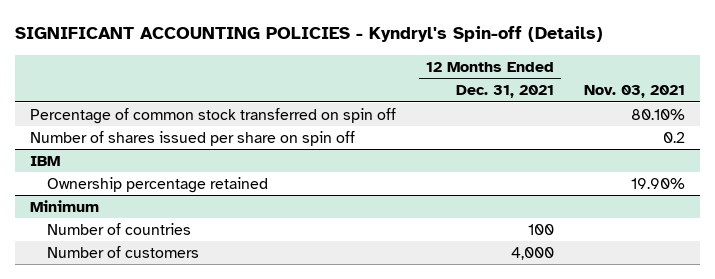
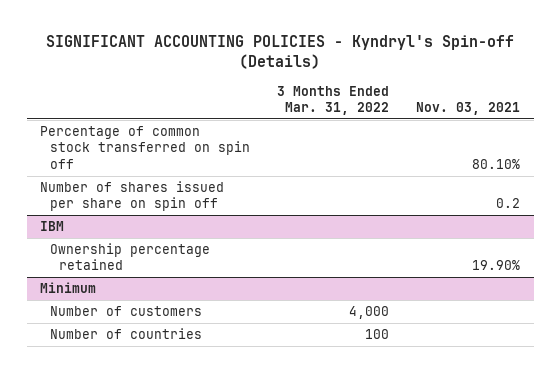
- | 12 Months Ended Dec. 31, 2021 | Nov. 03, 2021
+ | 3 Months Ended Mar. 31, 2022 | Nov. 03, 2021
@ Minimum
moved down: Number of countries | 100 |

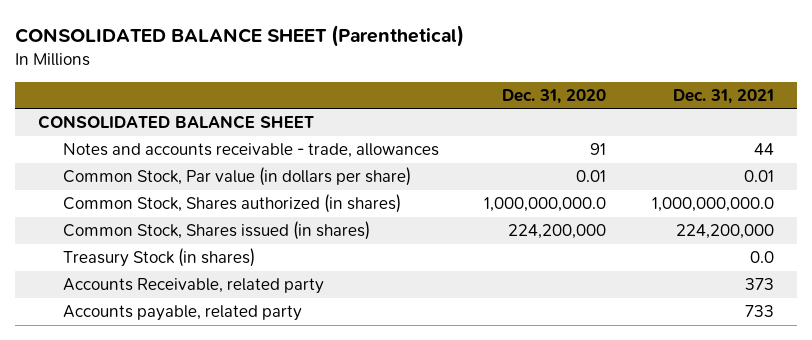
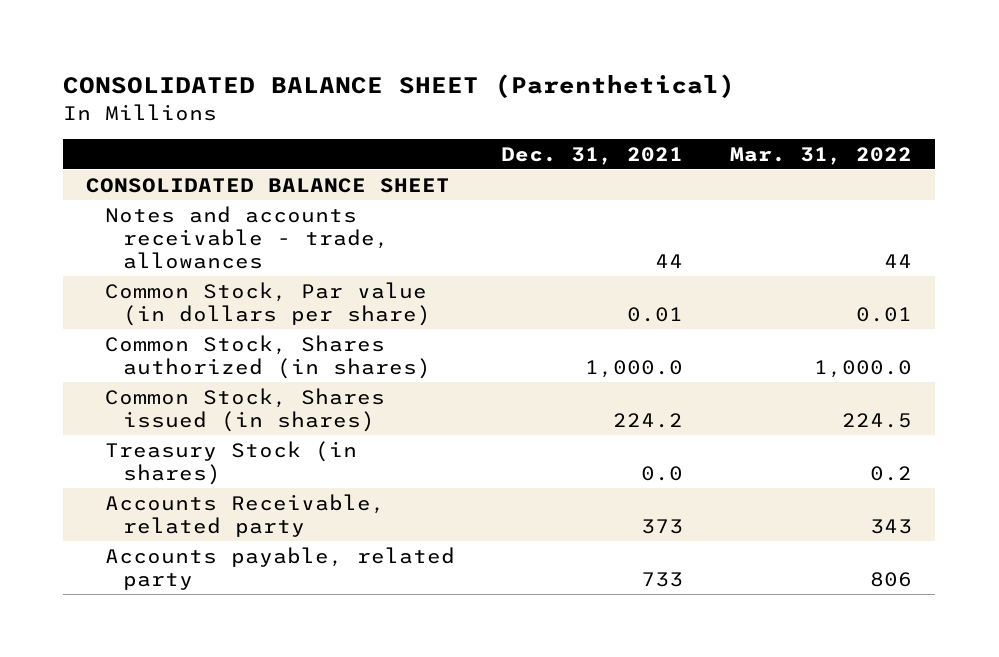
- | Dec. 31, 2020 | Dec. 31, 2021
+ | Dec. 31, 2021 | Mar. 31, 2022
- Common Stock, Shares authorized (in shares) | 1,000,000,000.0 | 1,000,000,000.0
- Common Stock, Shares issued (in shares) | 224,200,000 | 224,200,000
+ Common Stock, Shares authorized (in shares) | 1,000.0 | 1,000.0
+ Common Stock, Shares issued (in shares) | 224.2 | 224.5

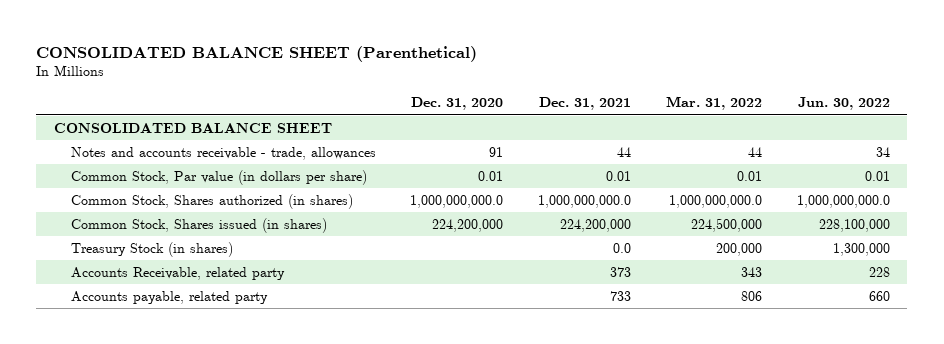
- | Dec. 31, 2021 | Mar. 31, 2022
+ | Dec. 31, 2020 | Dec. 31, 2021 | Mar. 31, 2022 | Jun. 30, 2022
- Common Stock, Shares authorized (in shares) | 1,000.0 | 1,000.0
- Common Stock, Shares issued (in shares) | 224.2 | 224.5
- Treasury Stock (in shares) | 0.0 | 0.2
+ Common Stock, Shares authorized (in shares) | 1,000,000,000.0 | 1,000,000,000.0 | 1,000,000,000.0 | 1,000,000,000.0
+ Common Stock, Shares issued (in shares) | 224,200,000 | 224,200,000 | 224,500,000 | 228,100,000
+ Treasury Stock (in shares) | | 0.0 | 200,000 | 1,300,000

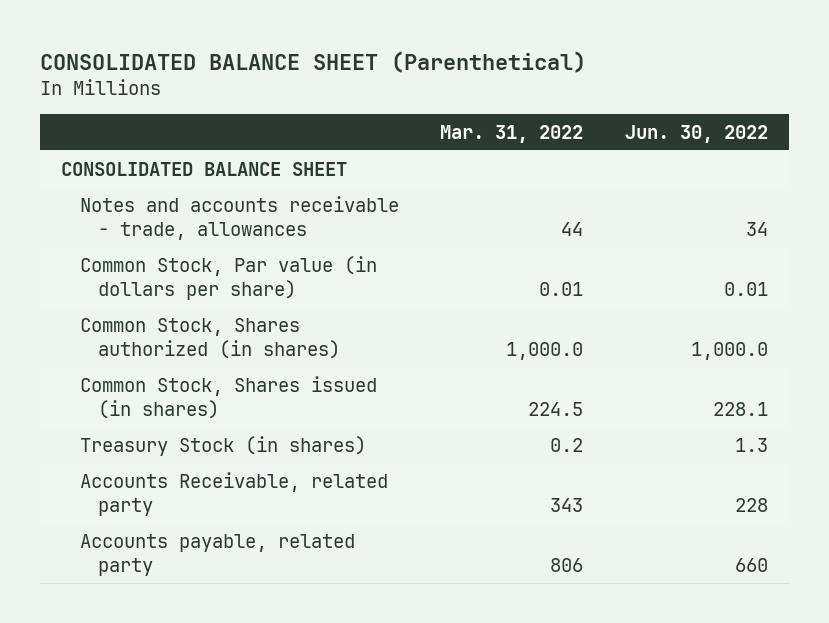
- | Dec. 31, 2020 | Dec. 31, 2021 | Mar. 31, 2022 | Jun. 30, 2022
+ | Mar. 31, 2022 | Jun. 30, 2022
- Common Stock, Shares authorized (in shares) | 1,000,000,000.0 | 1,000,000,000.0 | 1,000,000,000.0 | 1,000,000,000.0
- Common Stock, Shares issued (in shares) | 224,200,000 | 224,200,000 | 224,500,000 | 228,100,000
- Treasury Stock (in shares) | | 0.0 | 200,000 | 1,300,000
+ Common Stock, Shares authorized (in shares) | 1,000.0 | 1,000.0
+ Common Stock, Shares issued (in shares) | 224.5 | 228.1
+ Treasury Stock (in shares) | 0.2 | 1.3

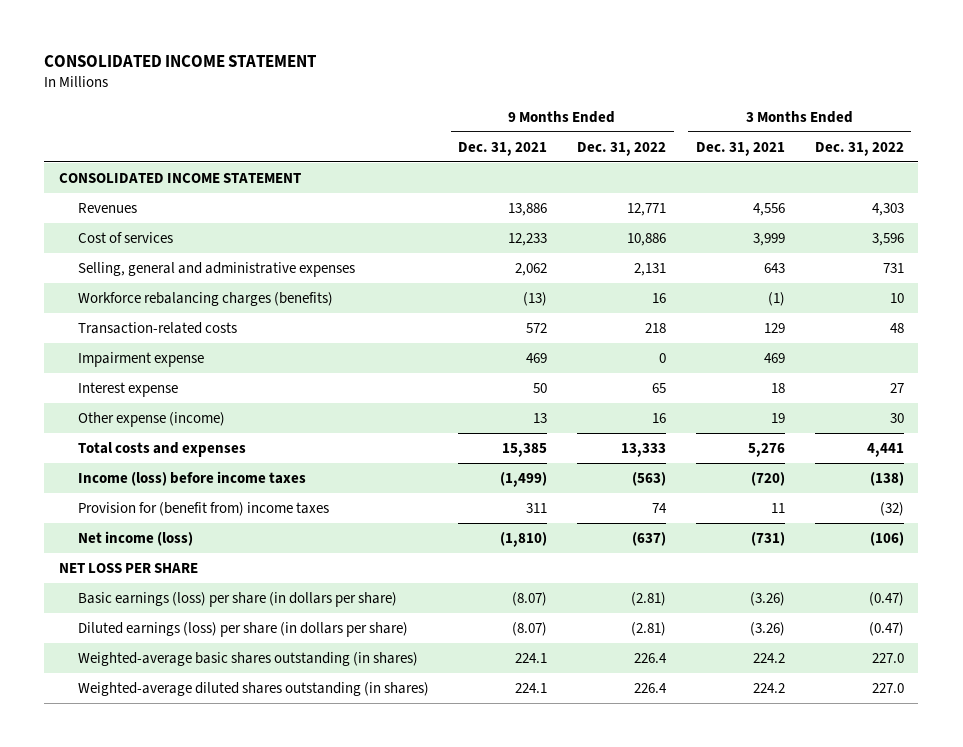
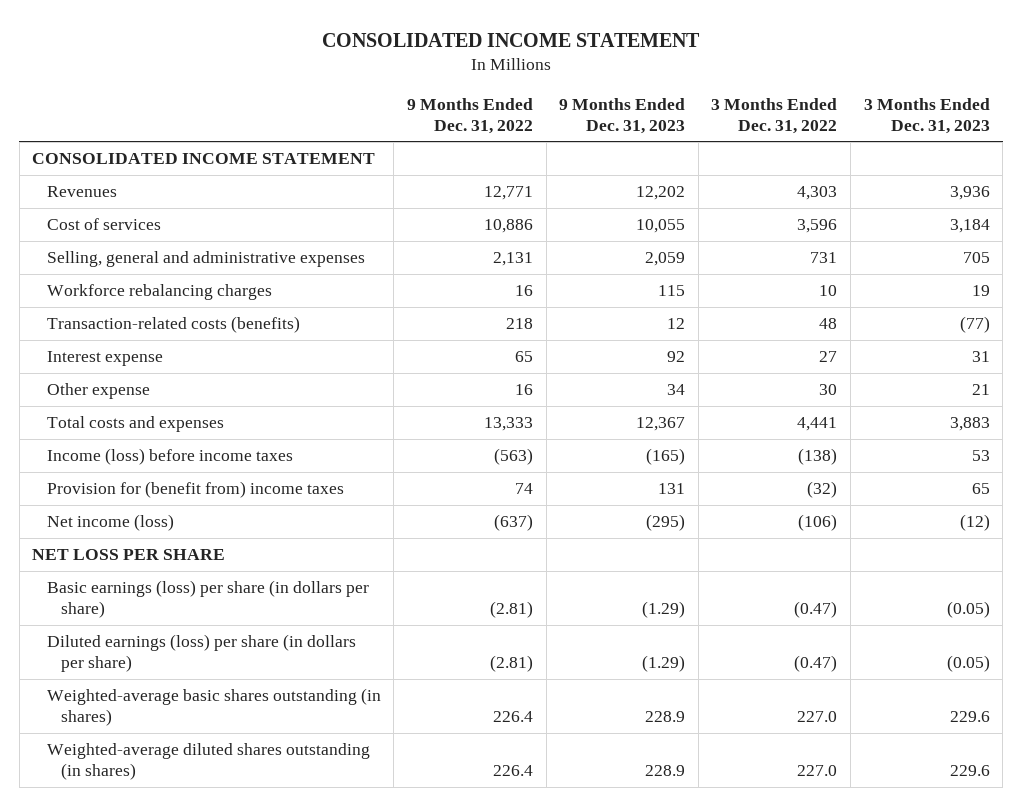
- | 9 Months Ended Dec. 31, 2021 | 9 Months Ended Dec. 31, 2022 | 3 Months Ended Dec. 31, 2021 | 3 Months Ended Dec. 31, 2022
+ | 9 Months Ended Dec. 31, 2022 | 9 Months Ended Dec. 31, 2023 | 3 Months Ended Dec. 31, 2022 | 3 Months Ended Dec. 31, 2023
- Workforce rebalancing charges (benefits) | (13) | 16 | (1) | 10
- Transaction-related costs | 572 | 218 | 129 | 48
- Impairment expense | 469 | 0 | 469 |
+ Workforce rebalancing charges | 16 | 115 | 10 | 19
+ Transaction-related costs (benefits) | 218 | 12 | 48 | (77)
- Other expense (income) | 13 | 16 | 19 | 30
+ Other expense | 16 | 34 | 30 | 21

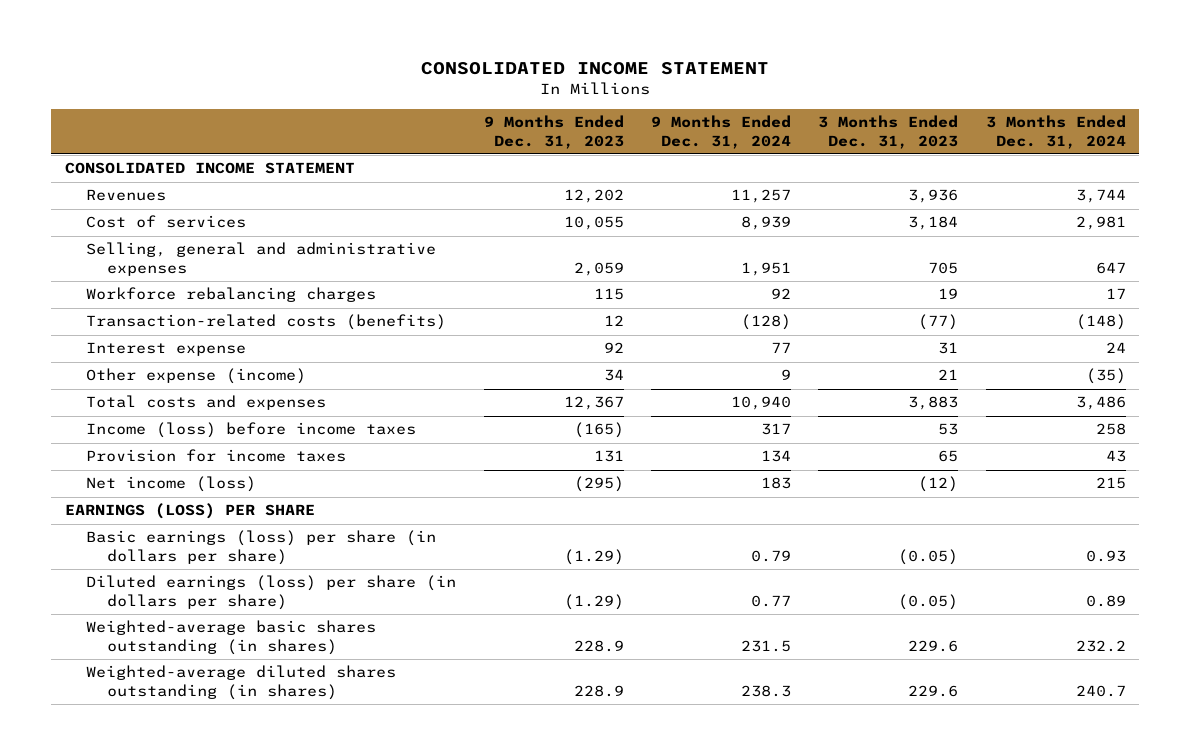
- | 9 Months Ended Dec. 31, 2022 | 9 Months Ended Dec. 31, 2023 | 3 Months Ended Dec. 31, 2022 | 3 Months Ended Dec. 31, 2023
+ | 9 Months Ended Dec. 31, 2023 | 9 Months Ended Dec. 31, 2024 | 3 Months Ended Dec. 31, 2023 | 3 Months Ended Dec. 31, 2024
- Other expense | 16 | 34 | 30 | 21
+ Other expense (income) | 34 | 9 | 21 | (35)
- Provision for (benefit from) income taxes | 74 | 131 | (32) | 65
+ Provision for income taxes | 131 | 134 | 65 | 43
- NET LOSS PER SHARE
+ EARNINGS (LOSS) PER SHARE

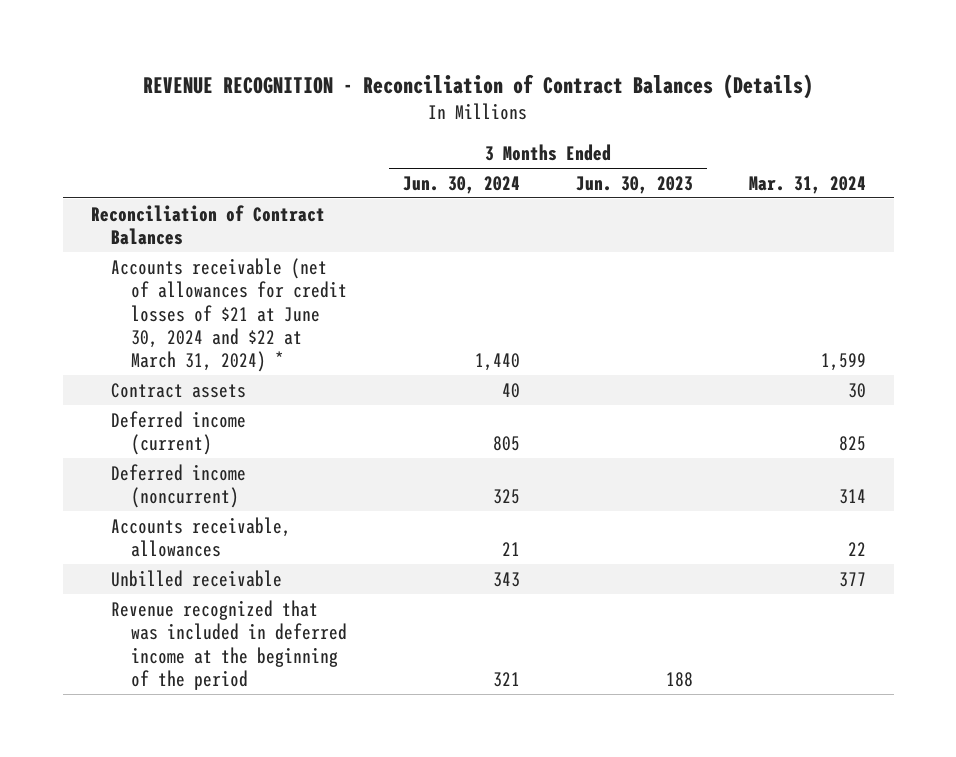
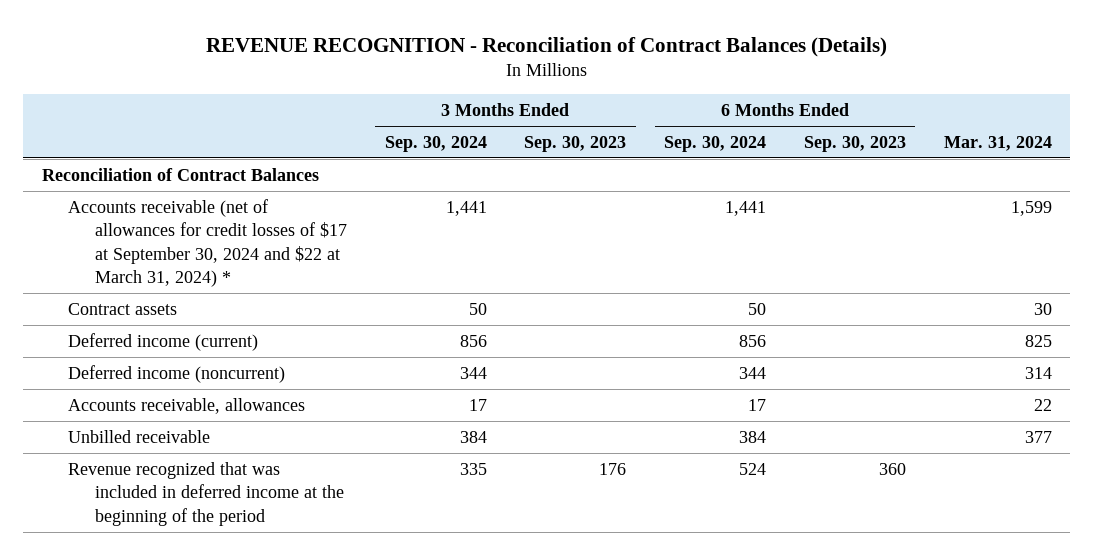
- | 3 Months Ended Jun. 30, 2024 | 3 Months Ended Jun. 30, 2023 | Mar. 31, 2024
+ | 3 Months Ended Sep. 30, 2024 | 3 Months Ended Sep. 30, 2023 | 6 Months Ended Sep. 30, 2024 | 6 Months Ended Sep. 30, 2023 | Mar. 31, 2024
- Accounts receivable (net of allowances for credit losses of $21 at June 30, 2024 and $22 at March 31, 2024) * | 1,440 | | 1,599
+ Accounts receivable (net of allowances for credit losses of $17 at September 30, 2024 and $22 at March 31, 2024) * | 1,441 | | 1,441 | | 1,599

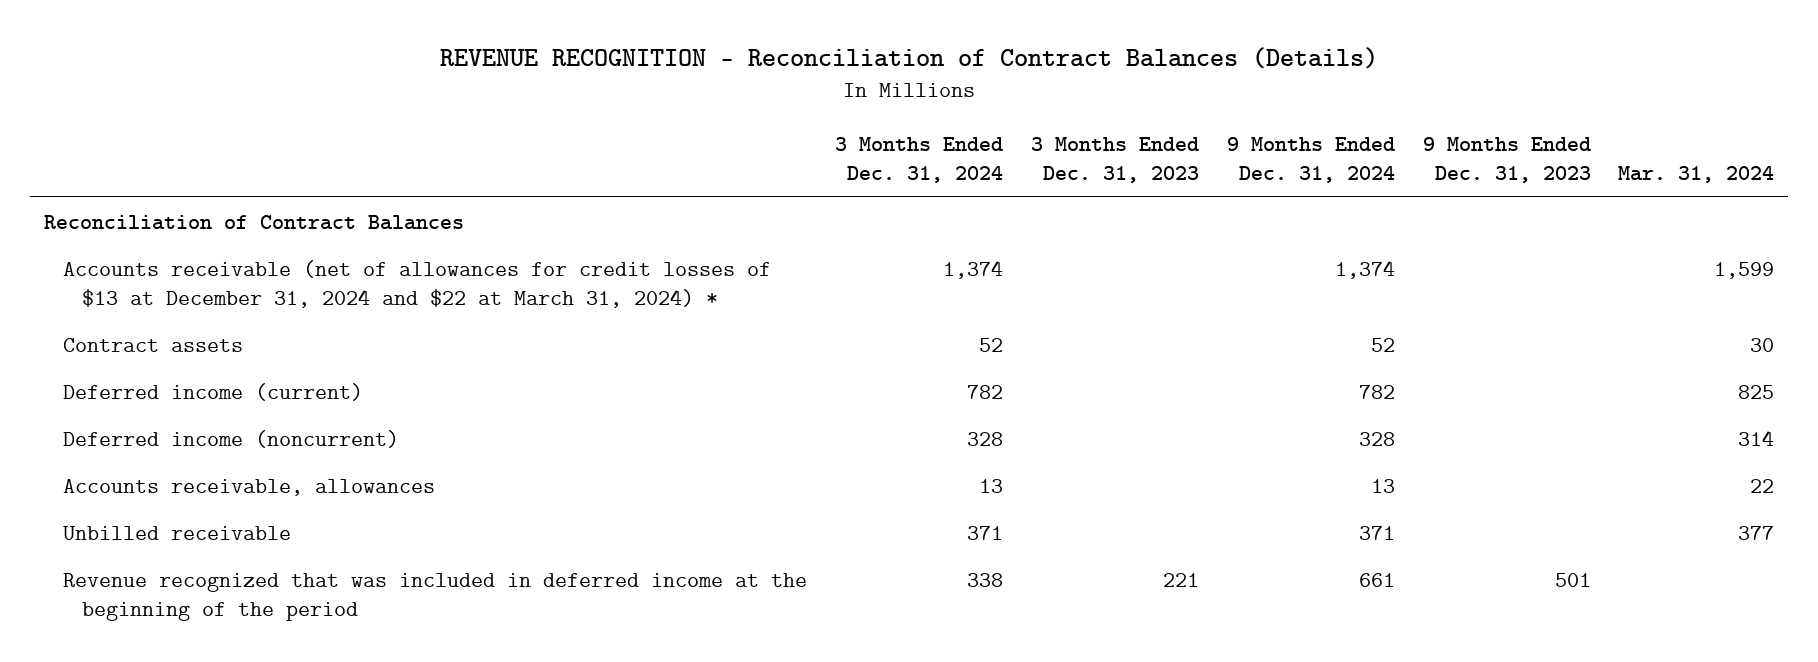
- | 3 Months Ended Sep. 30, 2024 | 3 Months Ended Sep. 30, 2023 | 6 Months Ended Sep. 30, 2024 | 6 Months Ended Sep. 30, 2023 | Mar. 31, 2024
+ | 3 Months Ended Dec. 31, 2024 | 3 Months Ended Dec. 31, 2023 | 9 Months Ended Dec. 31, 2024 | 9 Months Ended Dec. 31, 2023 | Mar. 31, 2024
- Accounts receivable (net of allowances for credit losses of $17 at September 30, 2024 and $22 at March 31, 2024) * | 1,441 | | 1,441 | | 1,599
+ Accounts receivable (net of allowances for credit losses of $13 at December 31, 2024 and $22 at March 31, 2024) * | 1,374 | | 1,374 | | 1,599

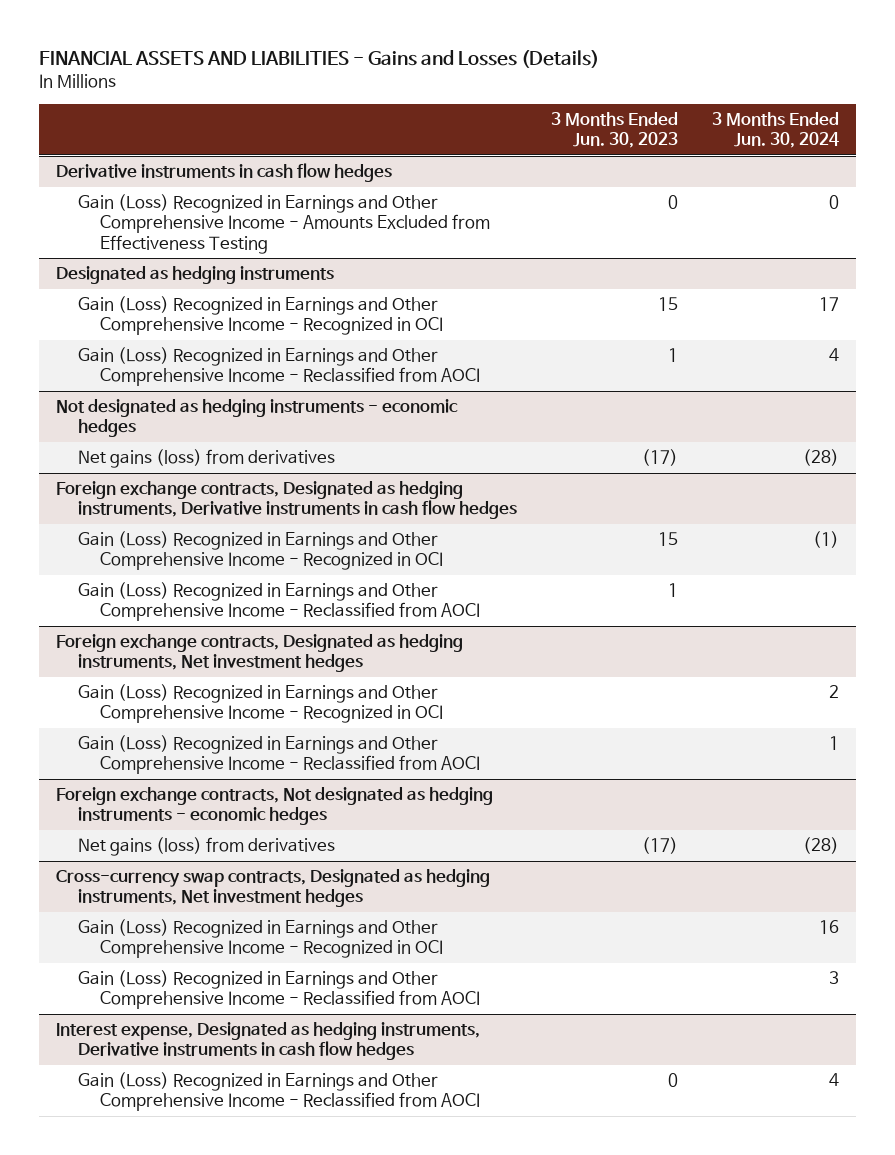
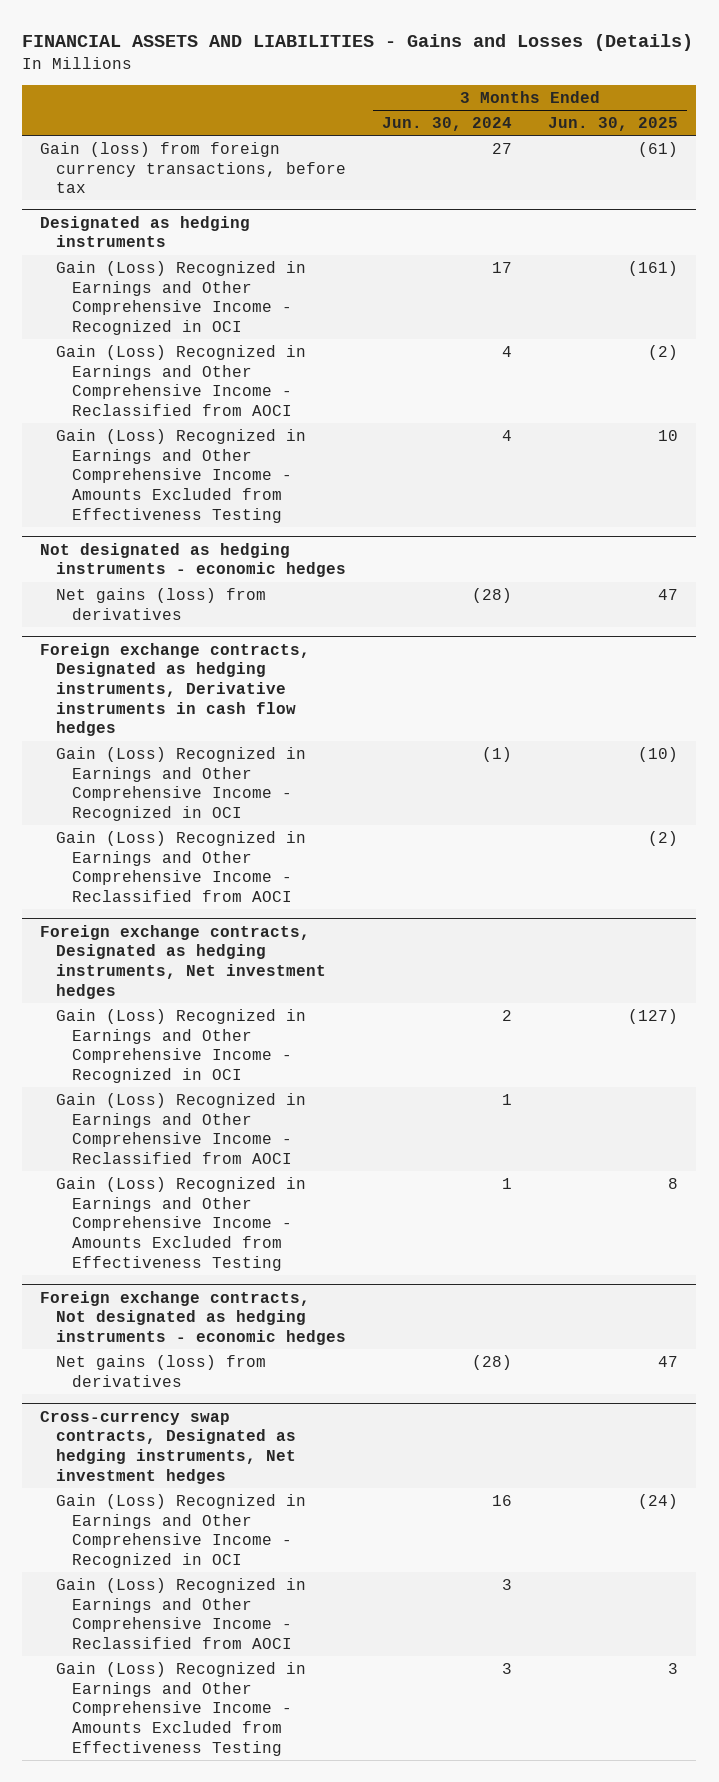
- | 3 Months Ended Jun. 30, 2023 | 3 Months Ended Jun. 30, 2024
+ | 3 Months Ended Jun. 30, 2024 | 3 Months Ended Jun. 30, 2025
- Derivative instruments in cash flow hedges
- Gain (Loss) Recognized in Earnings and Other Comprehensive Income - Amounts Excluded from Effectiveness Testing | 0 | 0
+ Gain (loss) from foreign currency transactions, before tax | 27 | (61)
@ Designated as hedging instruments
+ Gain (Loss) Recognized in Earnings and Other Comprehensive Income - Amounts Excluded from Effectiveness Testing | 4 | 10
@ Foreign exchange contracts, Designated as hedging instruments, Net investment hedges
+ Gain (Loss) Recognized in Earnings and Other Comprehensive Income - Amounts Excluded from Effectiveness Testing | 1 | 8
- Interest expense, Designated as hedging instruments, Derivative instruments in cash flow hedges
- Gain (Loss) Recognized in Earnings and Other Comprehensive Income - Reclassified from AOCI | 0 | 4
@ Cross-currency swap contracts, Designated as hedging instruments, Net investment hedges
+ Gain (Loss) Recognized in Earnings and Other Comprehensive Income - Amounts Excluded from Effectiveness Testing | 3 | 3

